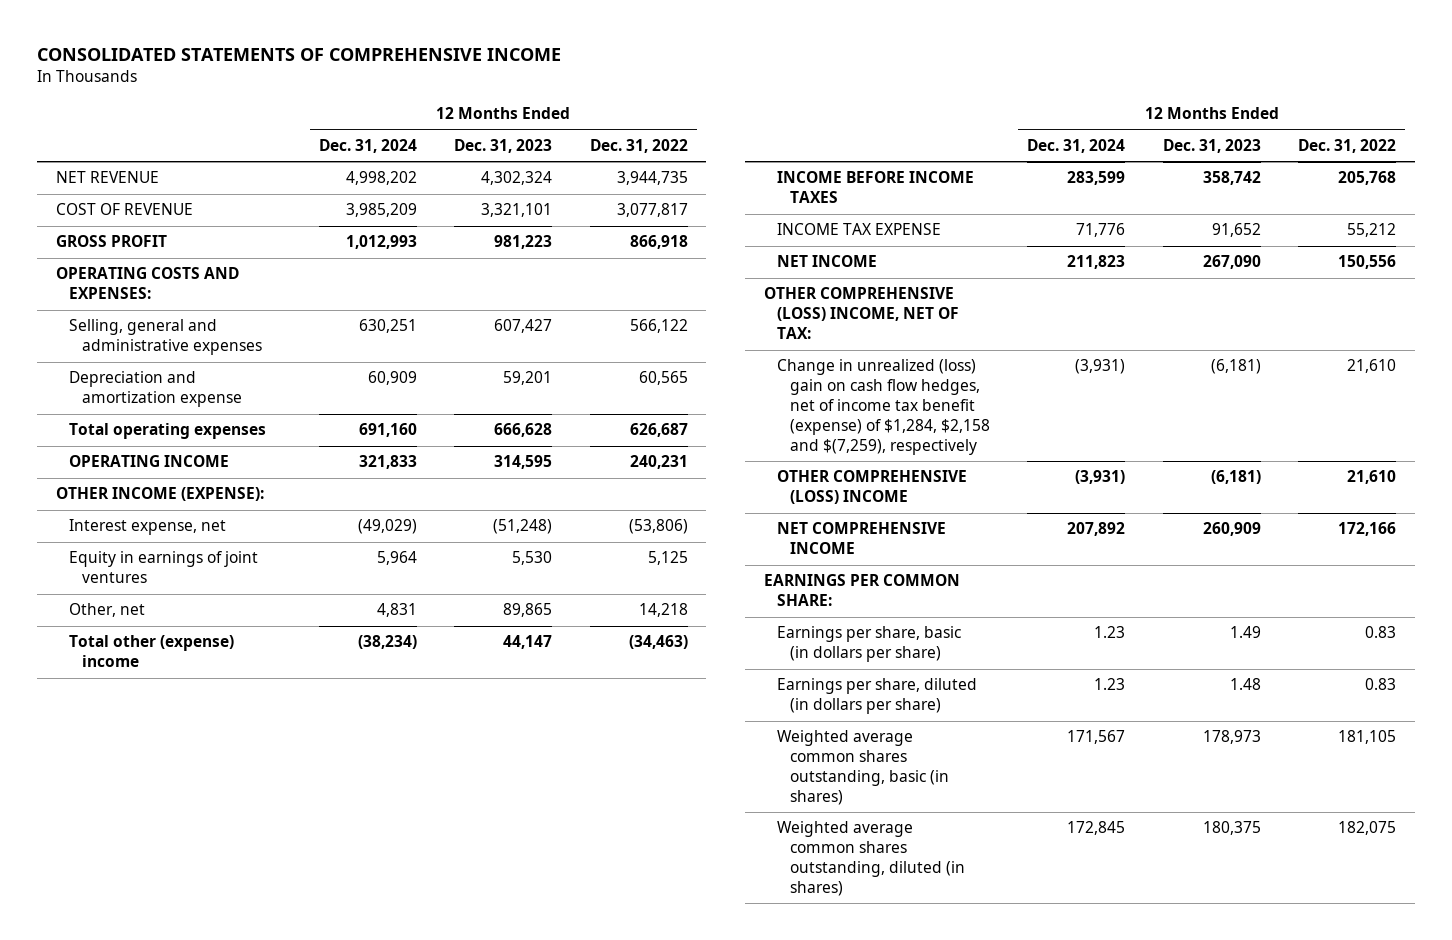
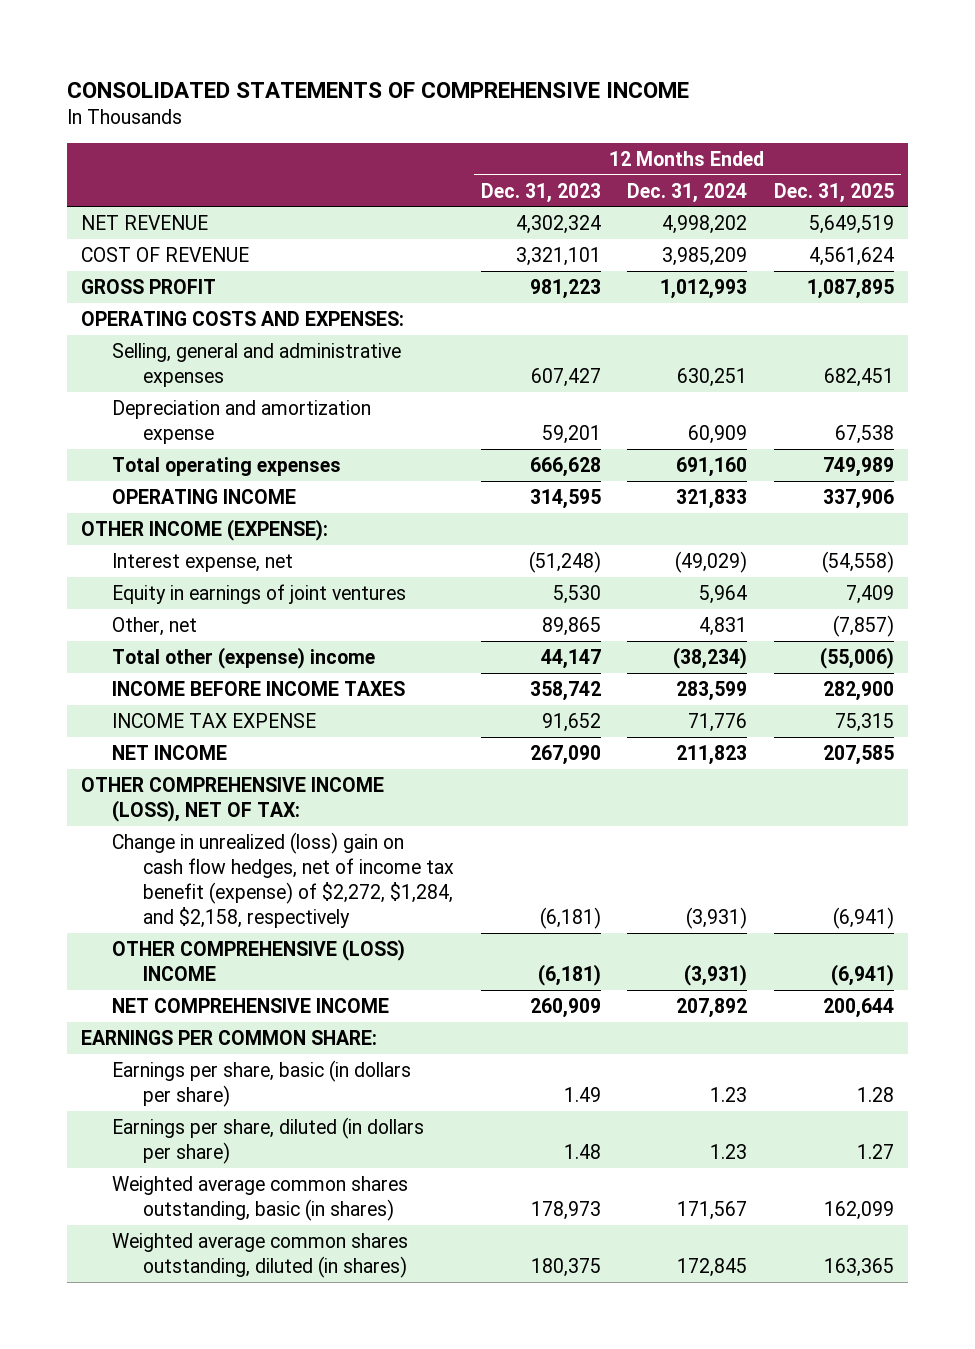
- | 12 Months Ended Dec. 31, 2024 | 12 Months Ended Dec. 31, 2023 | 12 Months Ended Dec. 31, 2022
+ | 12 Months Ended Dec. 31, 2023 | 12 Months Ended Dec. 31, 2024 | 12 Months Ended Dec. 31, 2025
- OTHER COMPREHENSIVE (LOSS) INCOME, NET OF TAX:
- Change in unrealized (loss) gain on cash flow hedges, net of income tax benefit (expense) of $1,284, $2,158 and $(7,259), respectively | (3,931) | (6,181) | 21,610
+ OTHER COMPREHENSIVE INCOME (LOSS), NET OF TAX:
+ Change in unrealized (loss) gain on cash flow hedges, net of income tax benefit (expense) of $2,272, $1,284, and $2,158, respectively | (6,181) | (3,931) | (6,941)

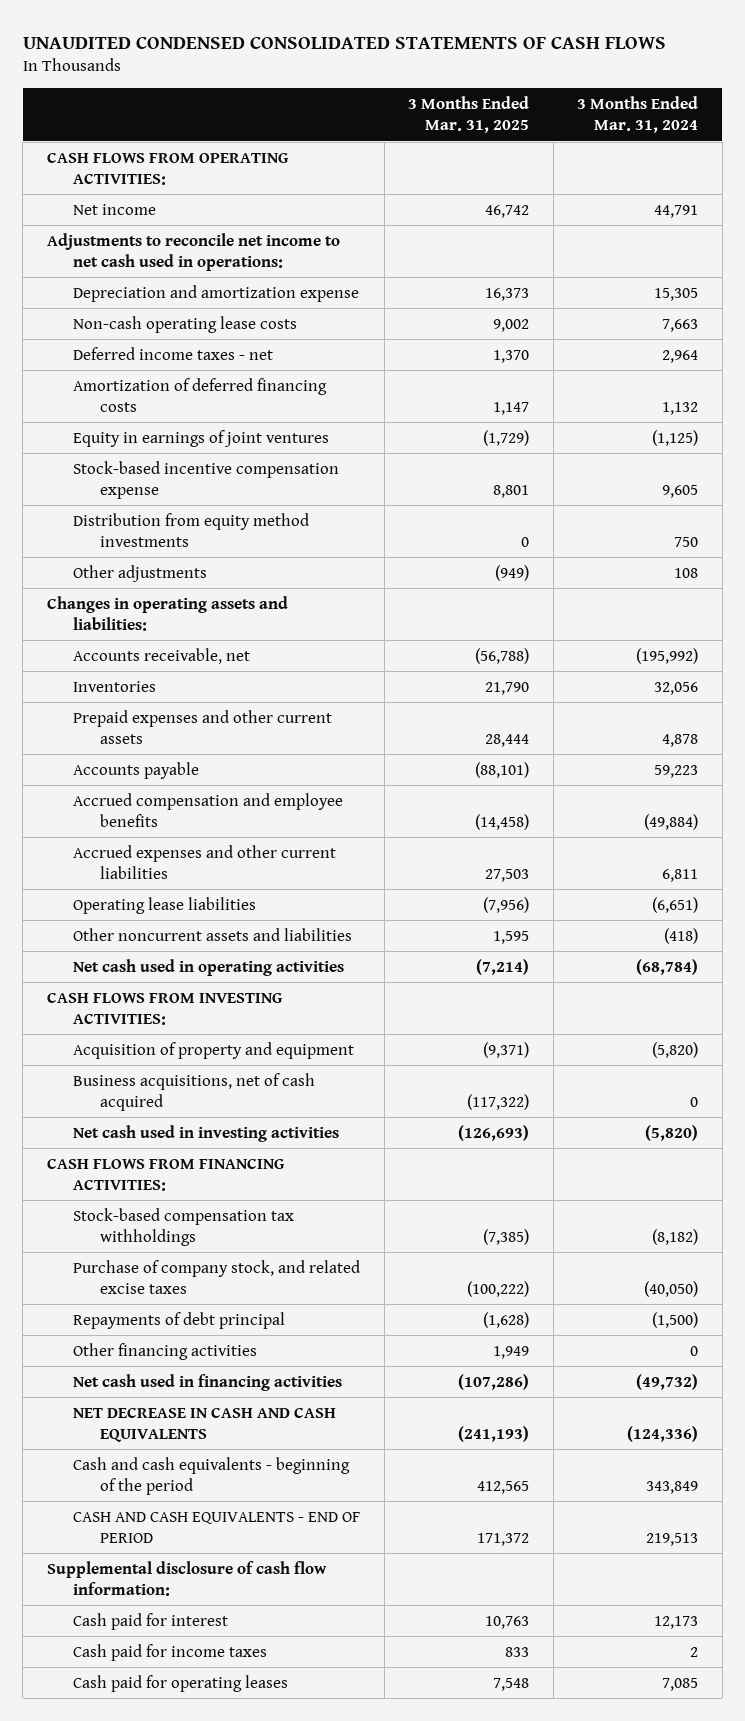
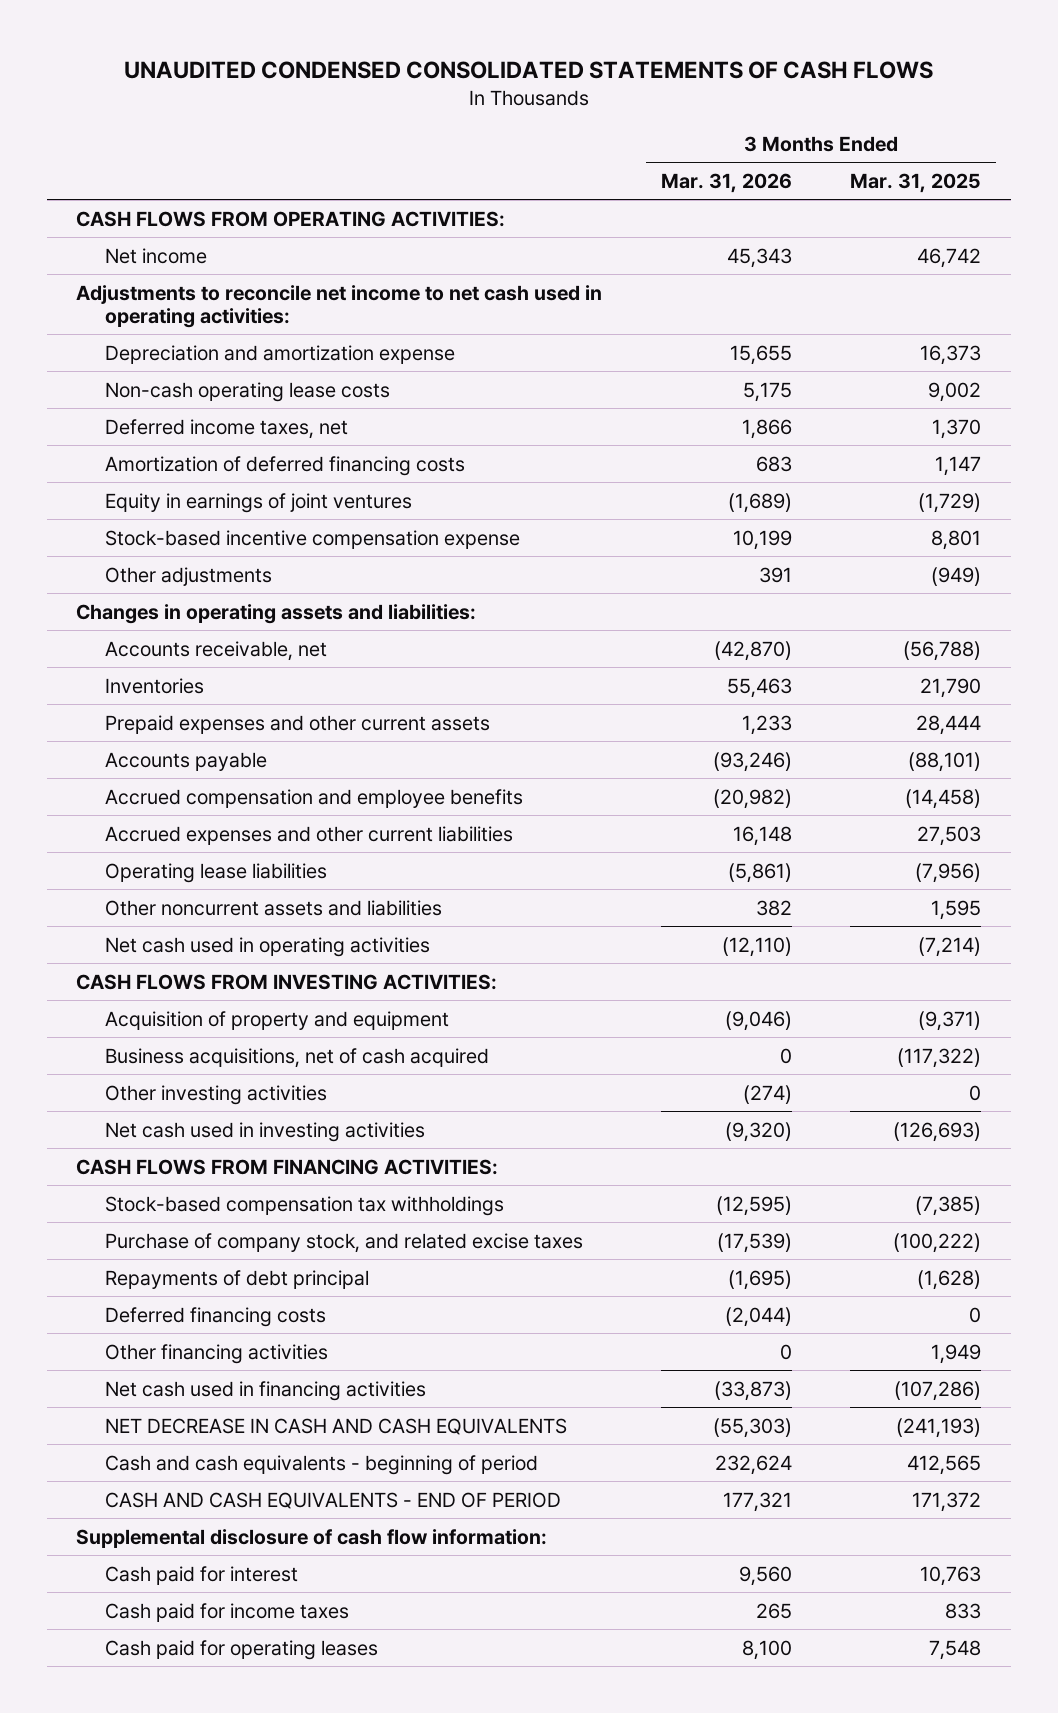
- | 3 Months Ended Mar. 31, 2025 | 3 Months Ended Mar. 31, 2024
+ | 3 Months Ended Mar. 31, 2026 | 3 Months Ended Mar. 31, 2025
- Adjustments to reconcile net income to net cash used in operations:
+ Adjustments to reconcile net income to net cash used in operating activities:
- Deferred income taxes - net | 1,370 | 2,964
+ Deferred income taxes, net | 1,866 | 1,370
- Distribution from equity method investments | 0 | 750
+ Other investing activities | (274) | 0
+ Deferred financing costs | (2,044) | 0
- Cash and cash equivalents - beginning of the period | 412,565 | 343,849
+ Cash and cash equivalents - beginning of period | 232,624 | 412,565

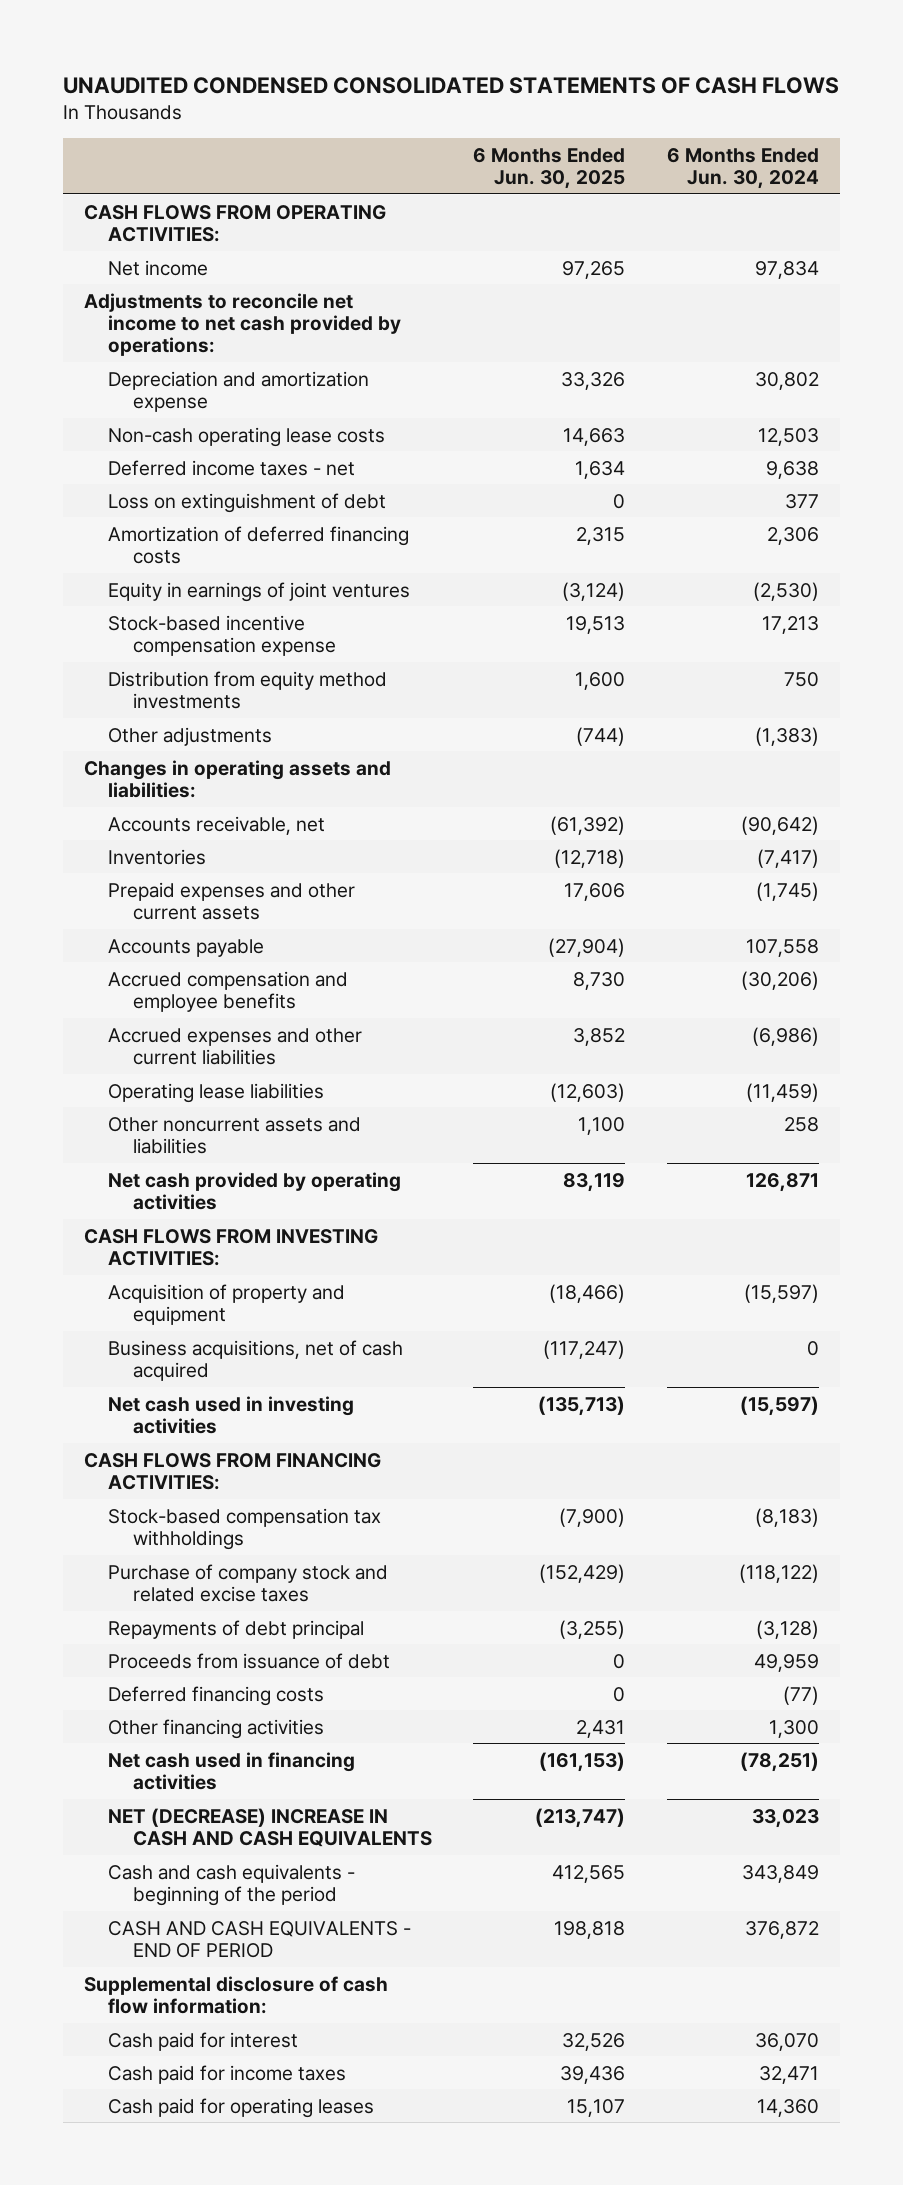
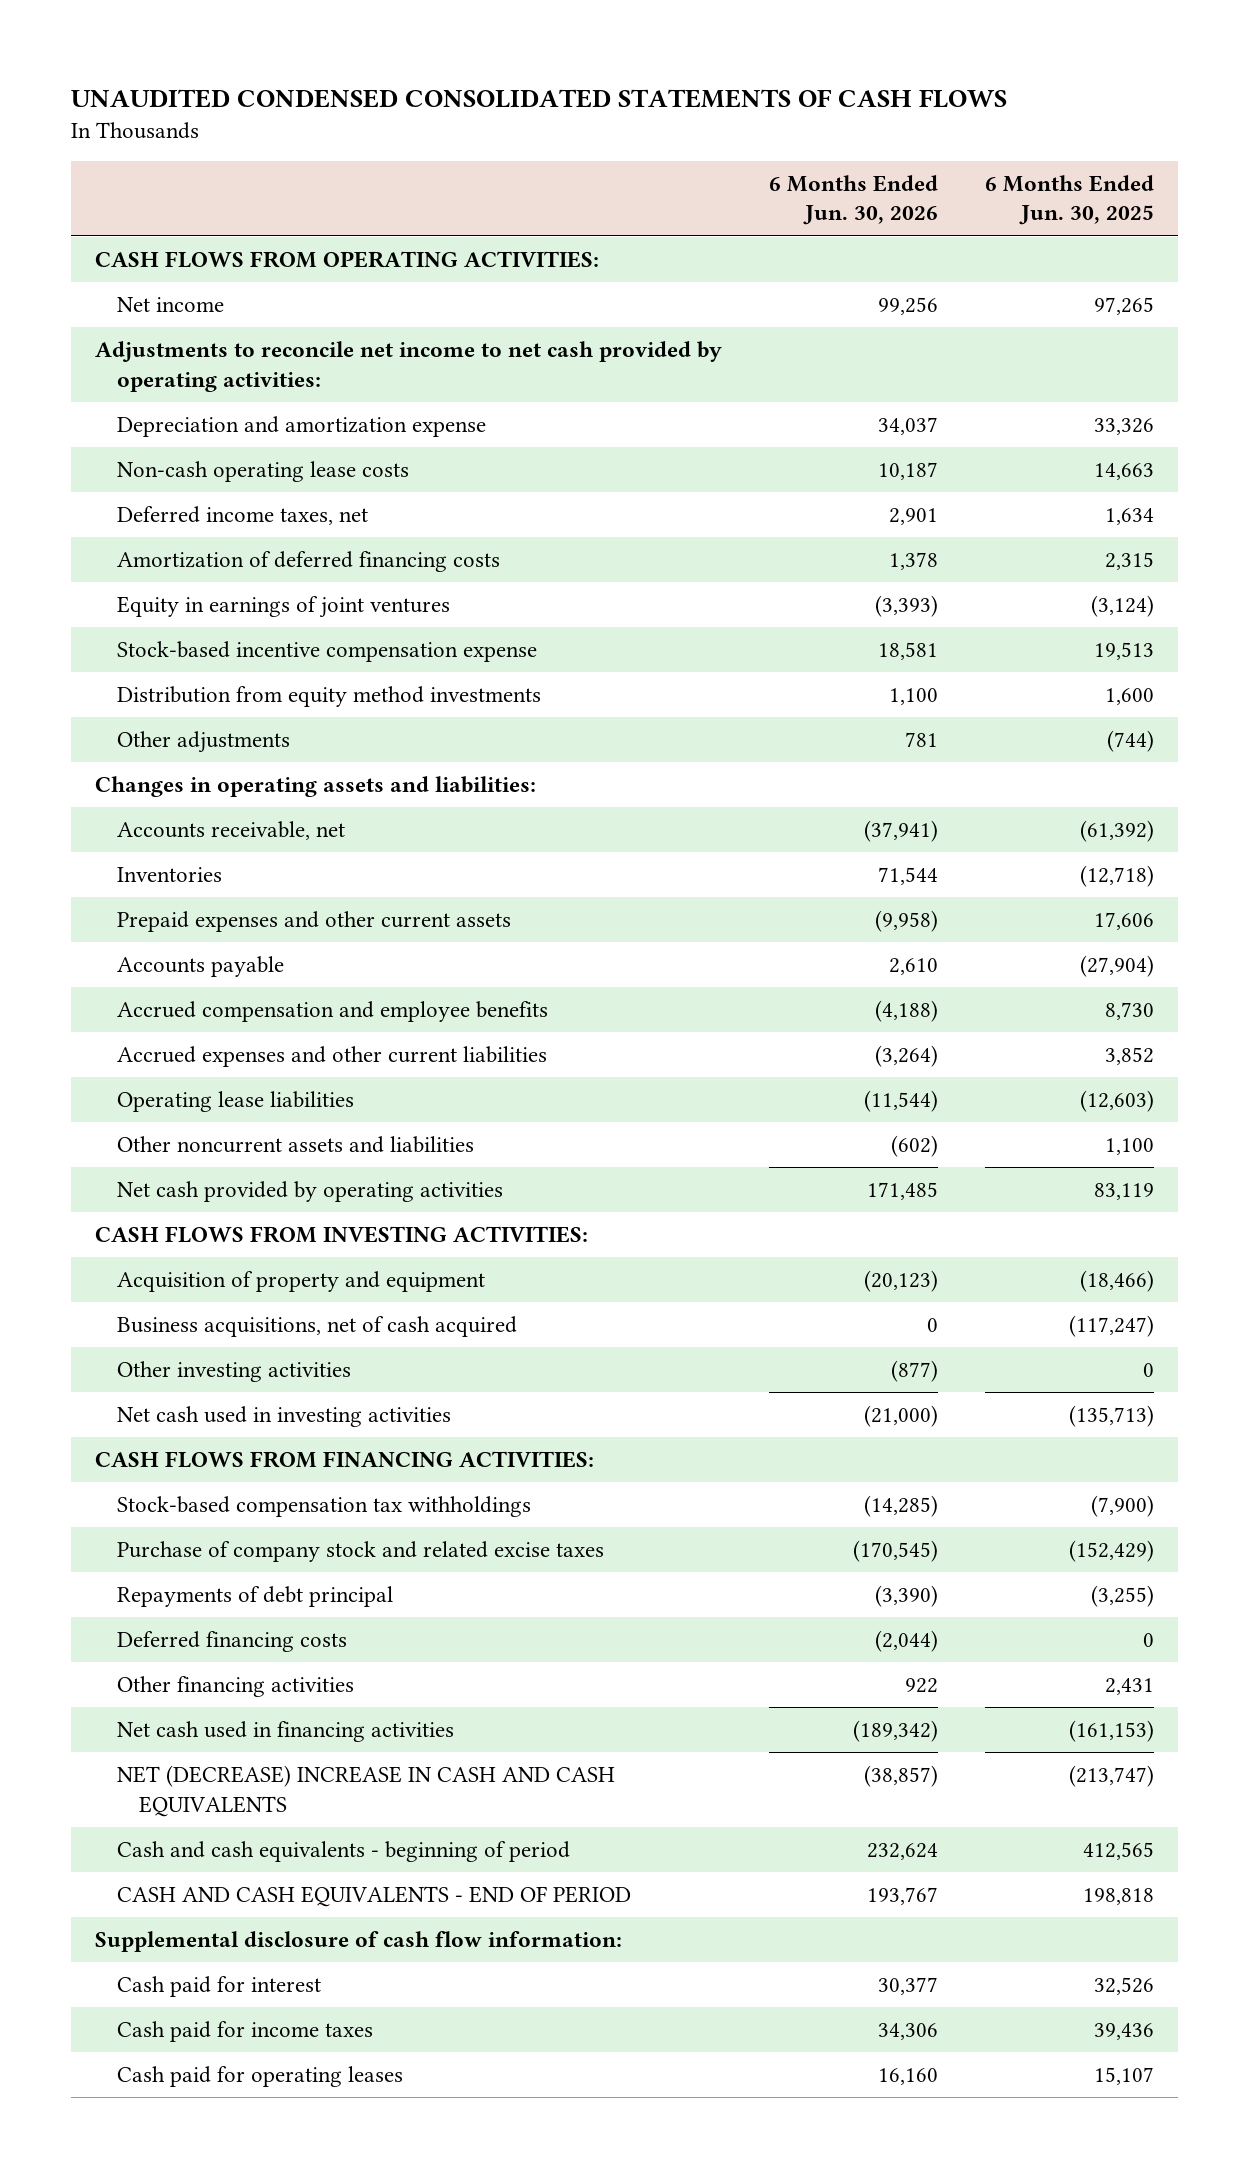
- | 6 Months Ended Jun. 30, 2025 | 6 Months Ended Jun. 30, 2024
+ | 6 Months Ended Jun. 30, 2026 | 6 Months Ended Jun. 30, 2025
- Adjustments to reconcile net income to net cash provided by operations:
+ Adjustments to reconcile net income to net cash provided by operating activities:
- Deferred income taxes - net | 1,634 | 9,638
- Loss on extinguishment of debt | 0 | 377
+ Deferred income taxes, net | 2,901 | 1,634
+ Other investing activities | (877) | 0
- Proceeds from issuance of debt | 0 | 49,959
- Cash and cash equivalents - beginning of the period | 412,565 | 343,849
+ Cash and cash equivalents - beginning of period | 232,624 | 412,565

